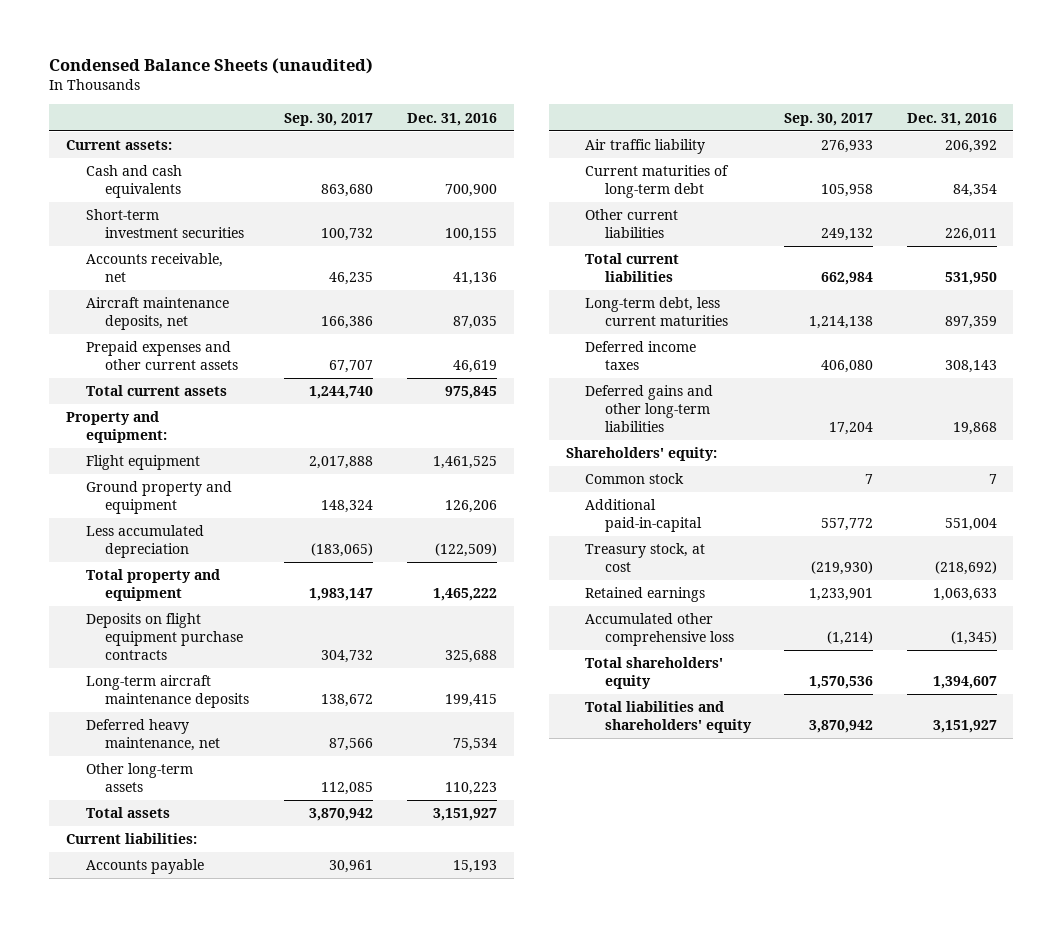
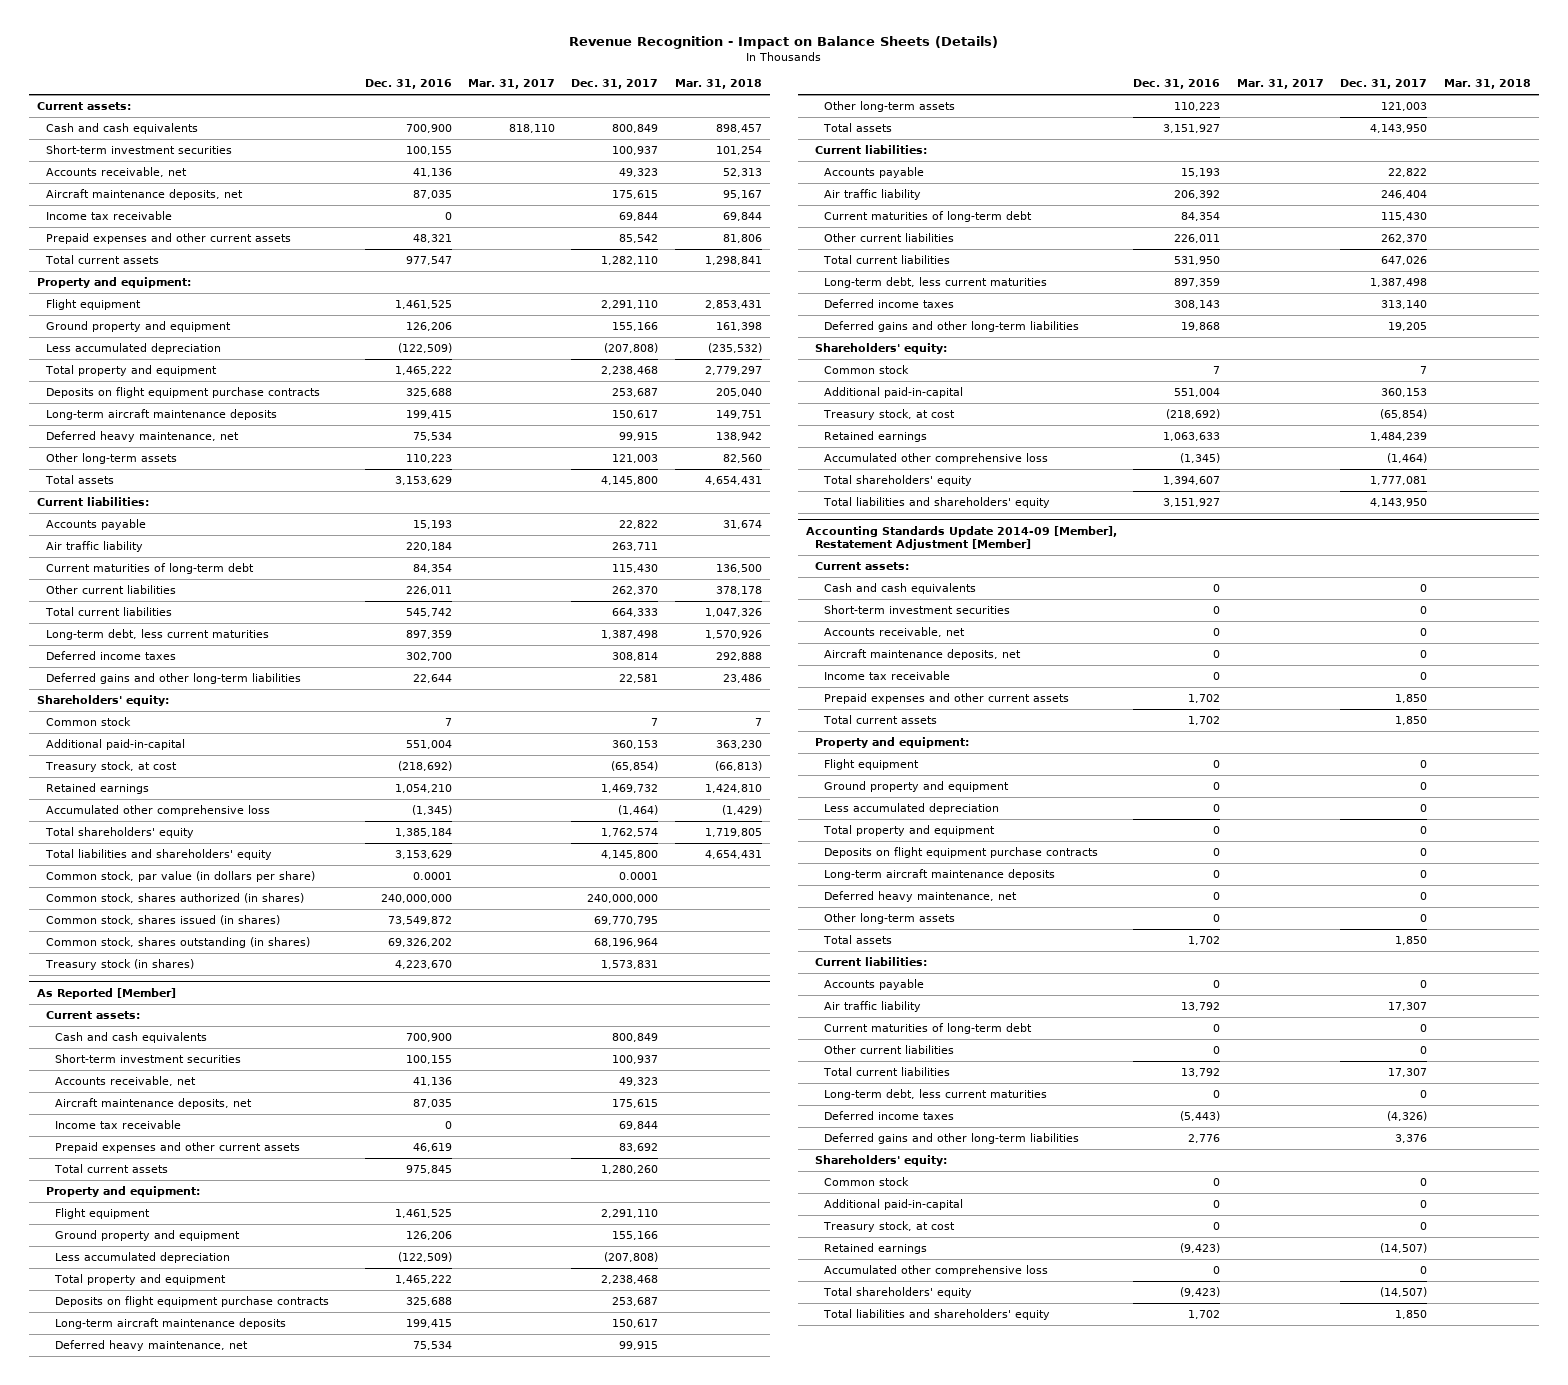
- Condensed Balance Sheets (unaudited)
+ Revenue Recognition - Impact on Balance Sheets (Details)
- | Sep. 30, 2017 | Dec. 31, 2016
+ | Dec. 31, 2016 | Mar. 31, 2017 | Dec. 31, 2017 | Mar. 31, 2018
+ Income tax receivable | 0 | | 69,844 | 69,844
+ Prepaid expenses and other current assets | 48,321 | | 85,542 | 81,806
+ Total current assets | 977,547 | | 1,282,110 | 1,298,841
+ Property and equipment:
+ Flight equipment | 1,461,525 | | 2,291,110 | 2,853,431
+ Ground property and equipment | 126,206 | | 155,166 | 161,398
+ Less accumulated depreciation | (122,509) | | (207,808) | (235,532)
+ Total property and equipment | 1,465,222 | | 2,238,468 | 2,779,297
+ Deposits on flight equipment purchase contracts | 325,688 | | 253,687 | 205,040
+ Long-term aircraft maintenance deposits | 199,415 | | 150,617 | 149,751
+ Deferred heavy maintenance, net | 75,534 | | 99,915 | 138,942
+ Other long-term assets | 110,223 | | 121,003 | 82,560
+ Total assets | 3,153,629 | | 4,145,800 | 4,654,431
+ Current liabilities:
+ Accounts payable | 15,193 | | 22,822 | 31,674
+ Air traffic liability | 220,184 | | 263,711 |
+ Current maturities of long-term debt | 84,354 | | 115,430 | 136,500
+ Other current liabilities | 226,011 | | 262,370 | 378,178
+ Total current liabilities | 545,742 | | 664,333 | 1,047,326
+ Long-term debt, less current maturities | 897,359 | | 1,387,498 | 1,570,926
+ Deferred income taxes | 302,700 | | 308,814 | 292,888
+ Deferred gains and other long-term liabilities | 22,644 | | 22,581 | 23,486
+ Shareholders' equity:
+ Common stock | 7 | | 7 | 7
+ Additional paid-in-capital | 551,004 | | 360,153 | 363,230
+ Treasury stock, at cost | (218,692) | | (65,854) | (66,813)
+ Retained earnings | 1,054,210 | | 1,469,732 | 1,424,810
+ Accumulated other comprehensive loss | (1,345) | | (1,464) | (1,429)
+ Total shareholders' equity | 1,385,184 | | 1,762,574 | 1,719,805
+ Total liabilities and shareholders' equity | 3,153,629 | | 4,145,800 | 4,654,431
+ Common stock, par value (in dollars per share) | 0.0001 | | 0.0001 |
+ Common stock, shares authorized (in shares) | 240,000,000 | | 240,000,000 |
+ Common stock, shares issued (in shares) | 73,549,872 | | 69,770,795 |
+ Common stock, shares outstanding (in shares) | 69,326,202 | | 68,196,964 |
+ Treasury stock (in shares) | 4,223,670 | | 1,573,831 |
+ As Reported [Member]
+ Current assets:
+ Cash and cash equivalents | 700,900 | | 800,849 |
+ Short-term investment securities | 100,155 | | 100,937 |
+ Accounts receivable, net | 41,136 | | 49,323 |
+ Aircraft maintenance deposits, net | 87,035 | | 175,615 |
+ Income tax receivable | 0 | | 69,844 |
+ Accounting Standards Update 2014-09 [Member], Restatement Adjustment [Member]
+ Current assets:
+ Cash and cash equivalents | 0 | | 0 |
+ Short-term investment securities | 0 | | 0 |
+ Accounts receivable, net | 0 | | 0 |
+ Aircraft maintenance deposits, net | 0 | | 0 |
+ Income tax receivable | 0 | | 0 |
+ Prepaid expenses and other current assets | 1,702 | | 1,850 |
+ Total current assets | 1,702 | | 1,850 |
+ Property and equipment:
+ Flight equipment | 0 | | 0 |
+ Ground property and equipment | 0 | | 0 |
+ Less accumulated depreciation | 0 | | 0 |
+ Total property and equipment | 0 | | 0 |
+ Deposits on flight equipment purchase contracts | 0 | | 0 |
+ Long-term aircraft maintenance deposits | 0 | | 0 |
+ Deferred heavy maintenance, net | 0 | | 0 |
+ Other long-term assets | 0 | | 0 |
+ Total assets | 1,702 | | 1,850 |
+ Current liabilities:
+ Accounts payable | 0 | | 0 |
+ Air traffic liability | 13,792 | | 17,307 |
+ Current maturities of long-term debt | 0 | | 0 |
+ Other current liabilities | 0 | | 0 |
+ Total current liabilities | 13,792 | | 17,307 |
+ Long-term debt, less current maturities | 0 | | 0 |
+ Deferred income taxes | (5,443) | | (4,326) |
+ Deferred gains and other long-term liabilities | 2,776 | | 3,376 |
+ Shareholders' equity:
+ Common stock | 0 | | 0 |
+ Additional paid-in-capital | 0 | | 0 |
+ Treasury stock, at cost | 0 | | 0 |
+ Retained earnings | (9,423) | | (14,507) |
+ Accumulated other comprehensive loss | 0 | | 0 |
+ Total shareholders' equity | (9,423) | | (14,507) |
+ Total liabilities and shareholders' equity | 1,702 | | 1,850 |

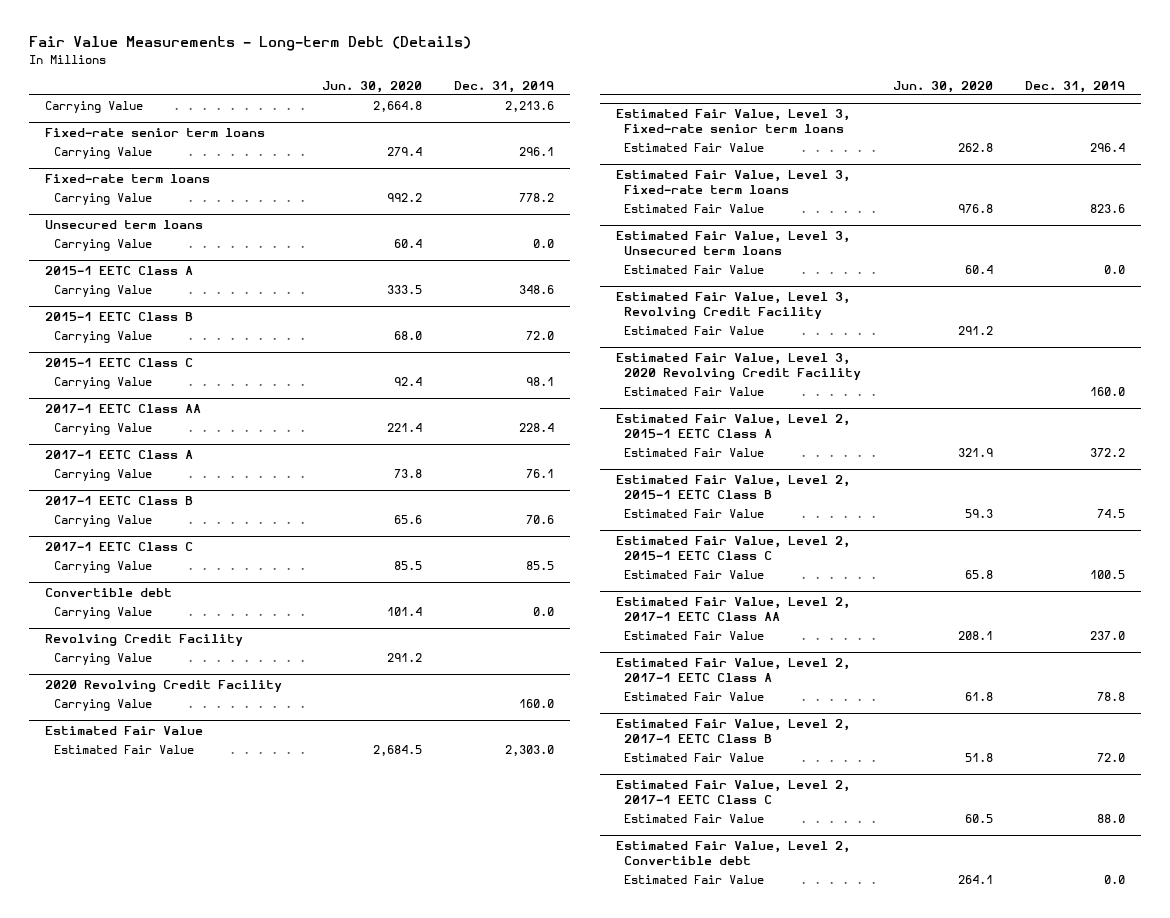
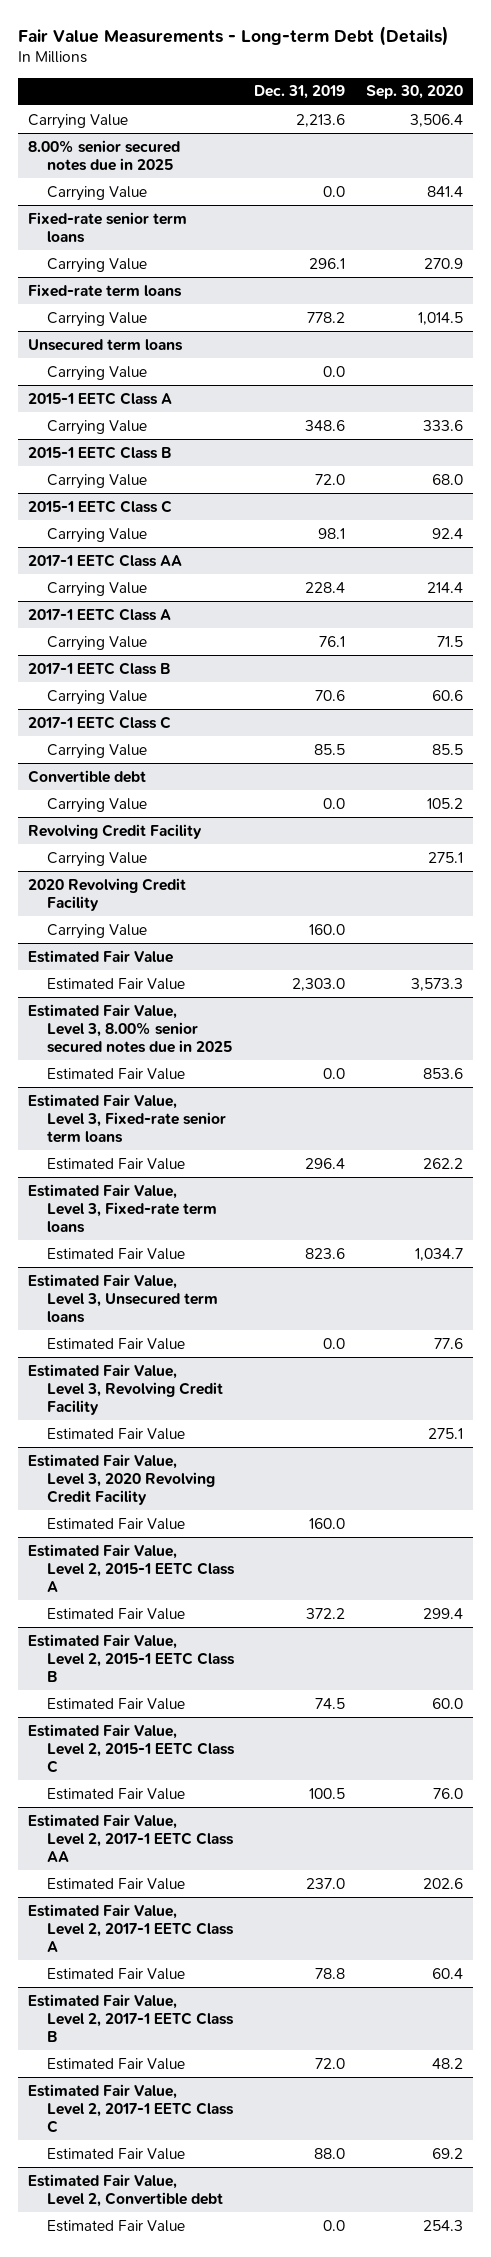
- | Jun. 30, 2020 | Dec. 31, 2019
+ | Dec. 31, 2019 | Sep. 30, 2020
+ 8.00% senior secured notes due in 2025
+ Carrying Value | 0.0 | 841.4
+ Estimated Fair Value, Level 3, 8.00% senior secured notes due in 2025
+ Estimated Fair Value | 0.0 | 853.6

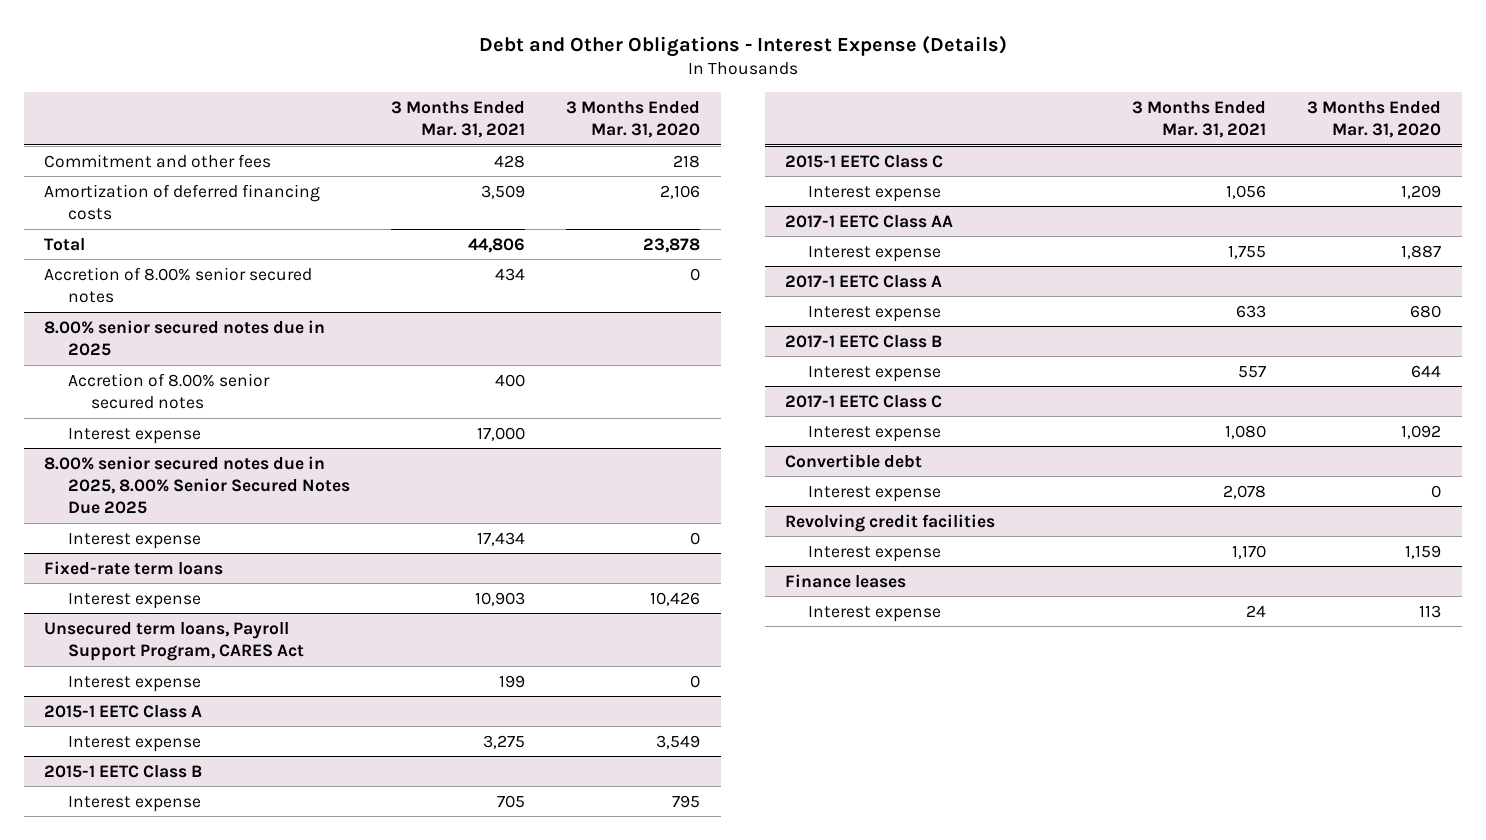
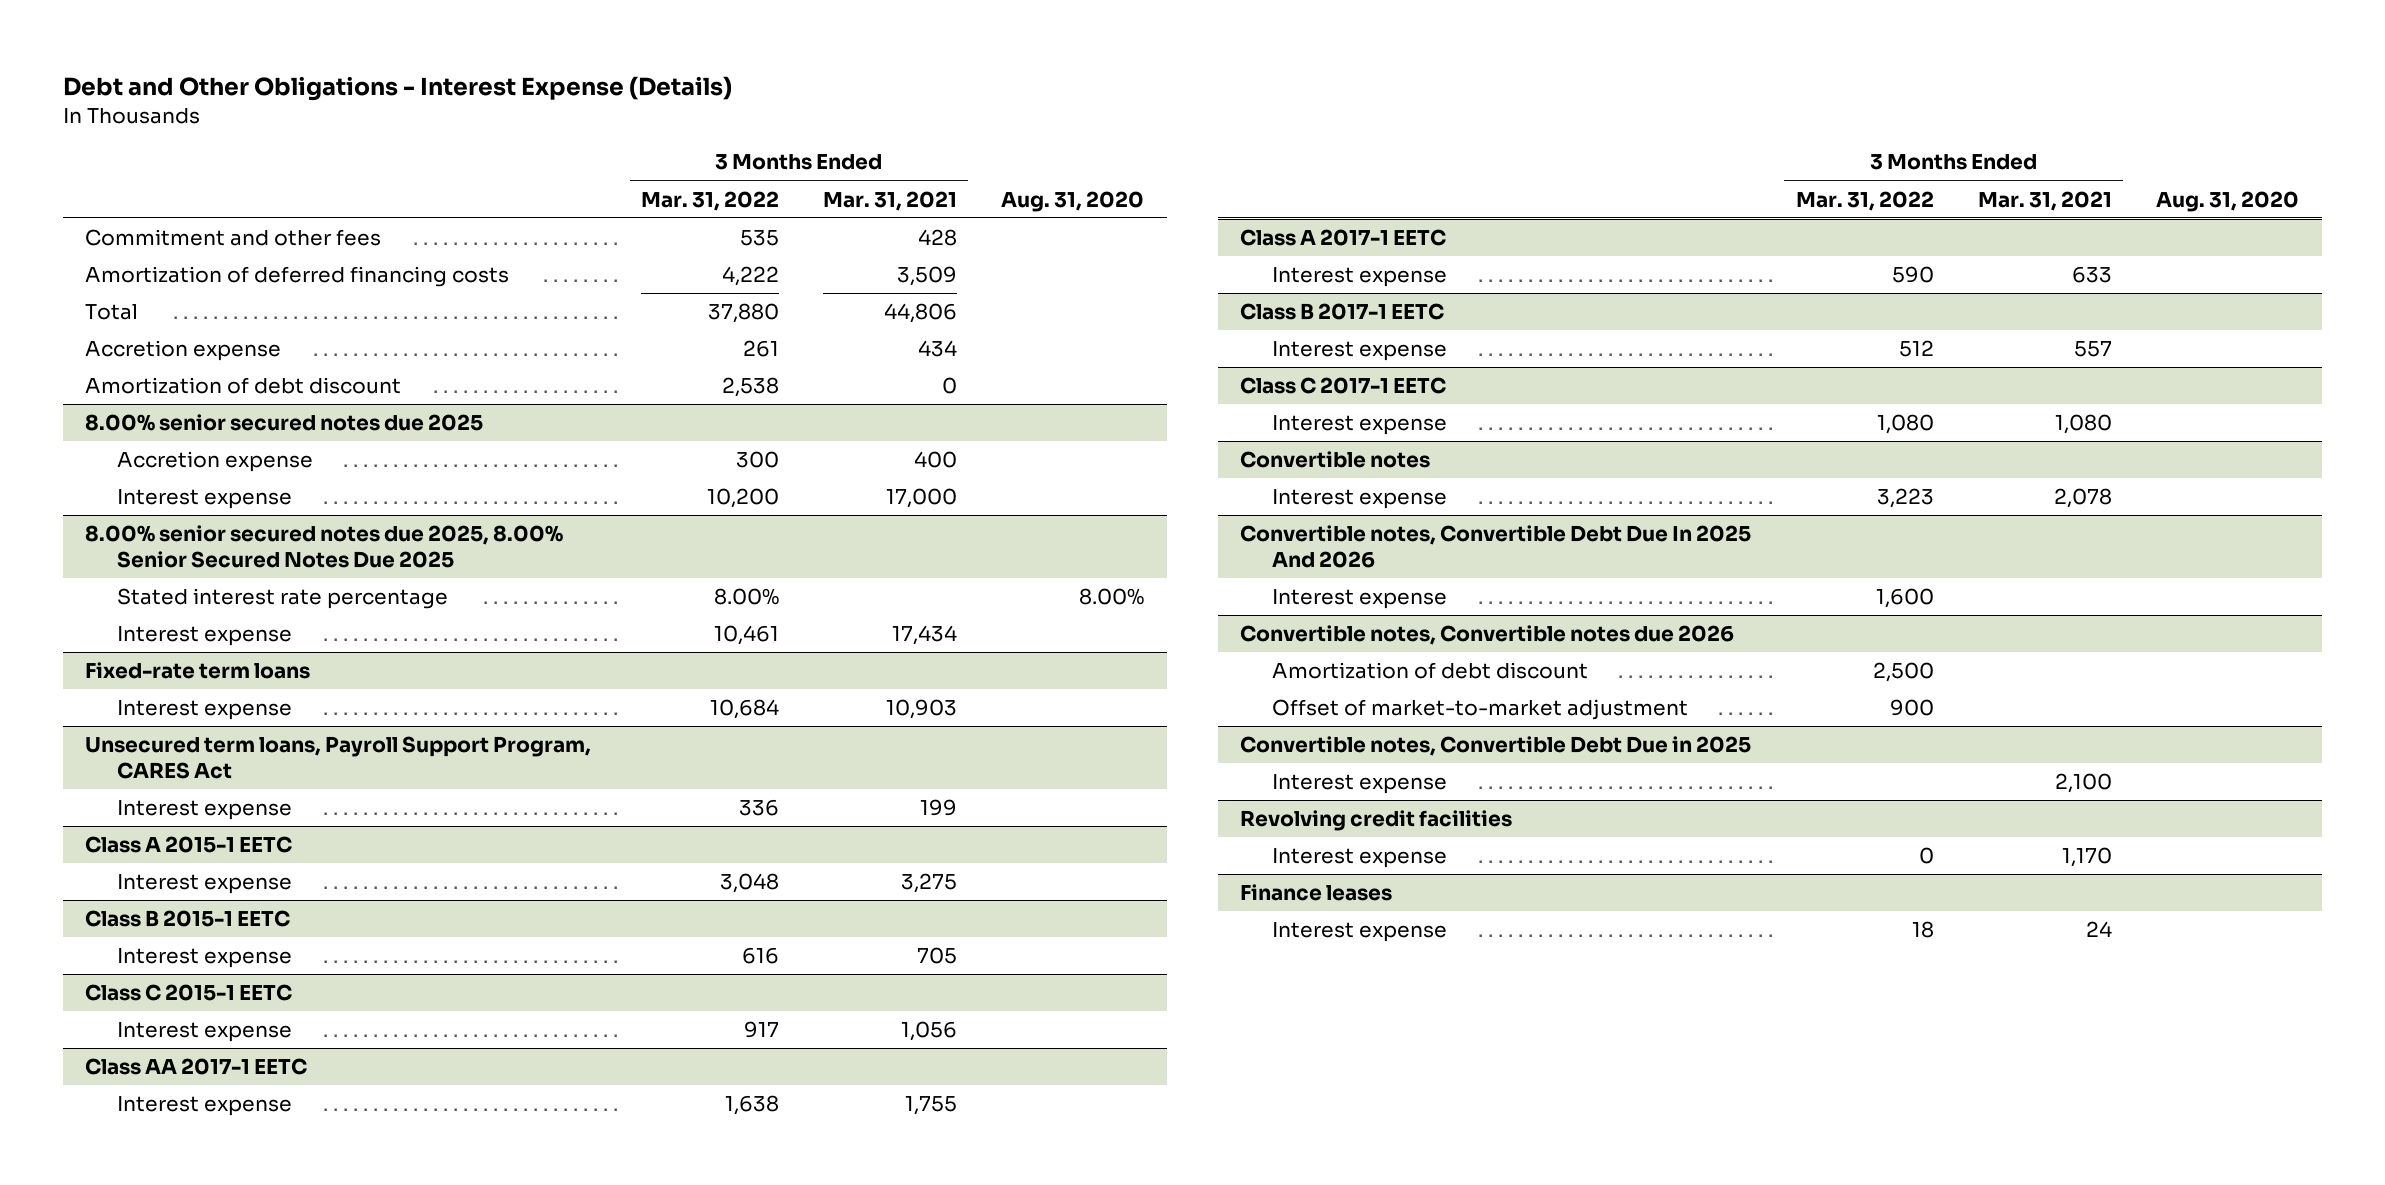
- | 3 Months Ended Mar. 31, 2021 | 3 Months Ended Mar. 31, 2020
+ | 3 Months Ended Mar. 31, 2022 | 3 Months Ended Mar. 31, 2021 | Aug. 31, 2020
- Accretion of 8.00% senior secured notes | 434 | 0
- 8.00% senior secured notes due in 2025
- Accretion of 8.00% senior secured notes | 400 |
+ Accretion expense | 261 | 434 |
+ Amortization of debt discount | 2,538 | 0 |
+ 8.00% senior secured notes due 2025
+ Accretion expense | 300 | 400 |
- 8.00% senior secured notes due in 2025, 8.00% Senior Secured Notes Due 2025
+ 8.00% senior secured notes due 2025, 8.00% Senior Secured Notes Due 2025
+ Stated interest rate percentage | 8.00% | | 8.00%
- 2015-1 EETC Class A
+ Class A 2015-1 EETC
- 2015-1 EETC Class B
+ Class B 2015-1 EETC
- 2015-1 EETC Class C
+ Class C 2015-1 EETC
- 2017-1 EETC Class AA
+ Class AA 2017-1 EETC
- 2017-1 EETC Class A
+ Class A 2017-1 EETC
- 2017-1 EETC Class B
+ Class B 2017-1 EETC
- 2017-1 EETC Class C
+ Class C 2017-1 EETC
- Convertible debt
+ Convertible notes
+ Convertible notes, Convertible Debt Due In 2025 And 2026
+ Interest expense | 1,600 | |
+ Convertible notes, Convertible notes due 2026
+ Amortization of debt discount | 2,500 | |
+ Offset of market-to-market adjustment | 900 | |
+ Convertible notes, Convertible Debt Due in 2025
+ Interest expense | | 2,100 |

